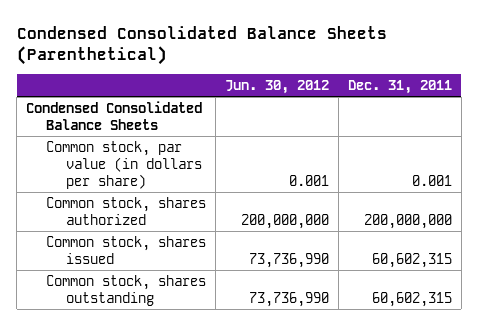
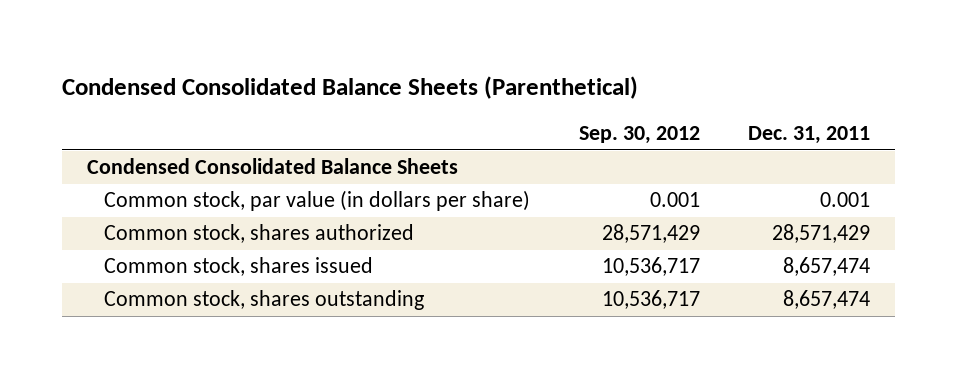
- | Jun. 30, 2012 | Dec. 31, 2011
+ | Sep. 30, 2012 | Dec. 31, 2011
- Common stock, shares authorized | 200,000,000 | 200,000,000
- Common stock, shares issued | 73,736,990 | 60,602,315
- Common stock, shares outstanding | 73,736,990 | 60,602,315
+ Common stock, shares authorized | 28,571,429 | 28,571,429
+ Common stock, shares issued | 10,536,717 | 8,657,474
+ Common stock, shares outstanding | 10,536,717 | 8,657,474

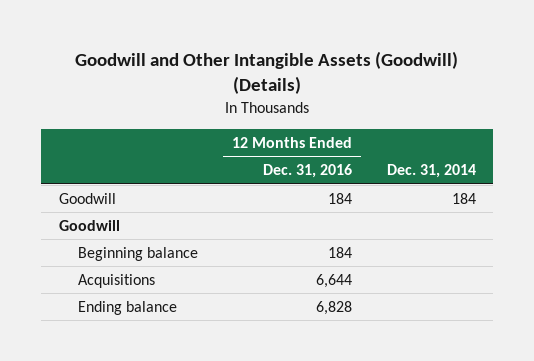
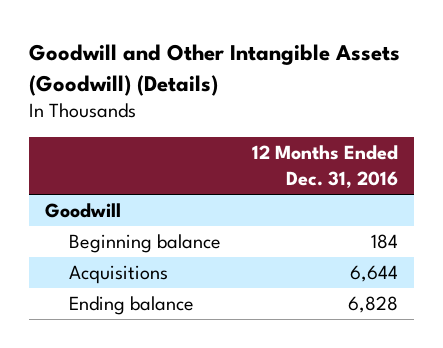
- | 12 Months Ended Dec. 31, 2016 | Dec. 31, 2014
+ | 12 Months Ended Dec. 31, 2016
- Goodwill | 184 | 184

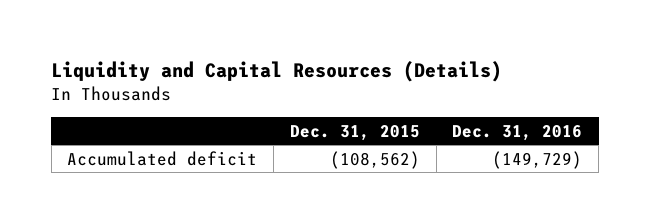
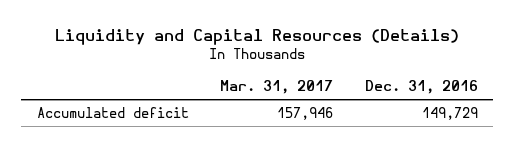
- | Dec. 31, 2015 | Dec. 31, 2016
+ | Mar. 31, 2017 | Dec. 31, 2016
- Accumulated deficit | (108,562) | (149,729)
+ Accumulated deficit | 157,946 | 149,729

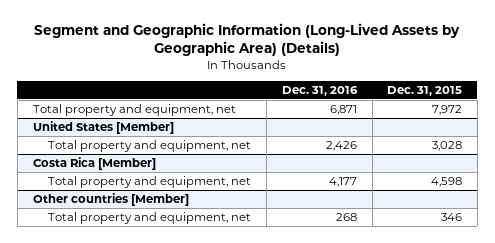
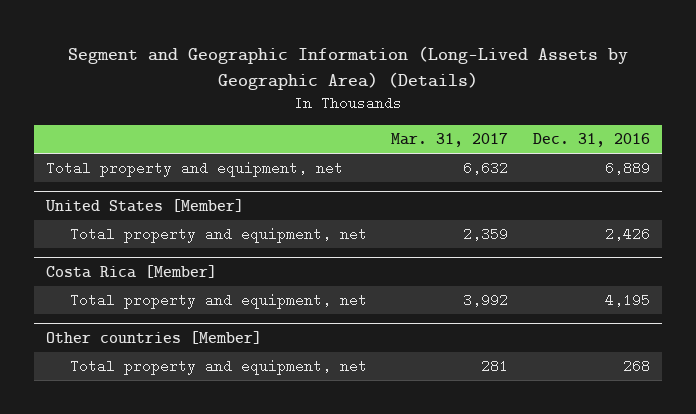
- | Dec. 31, 2016 | Dec. 31, 2015
+ | Mar. 31, 2017 | Dec. 31, 2016
- Total property and equipment, net | 6,871 | 7,972
+ Total property and equipment, net | 6,632 | 6,889
@ Costa Rica [Member]
- Total property and equipment, net | 4,177 | 4,598
+ Total property and equipment, net | 3,992 | 4,195

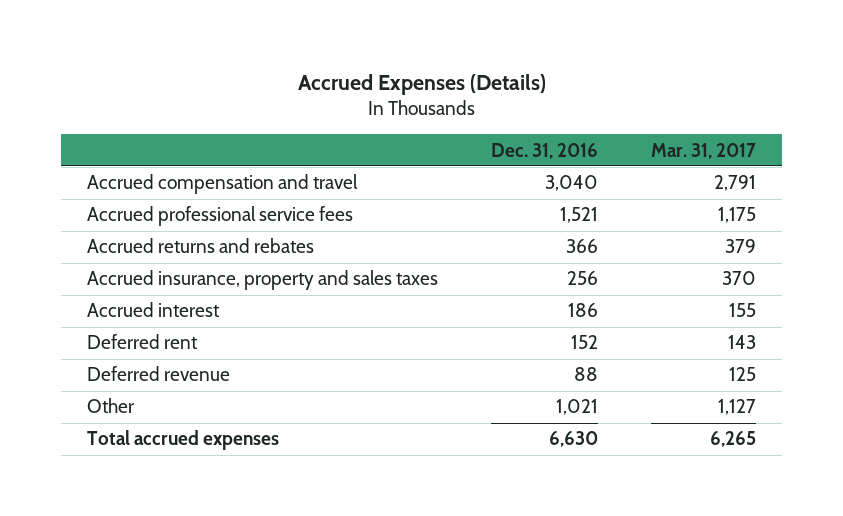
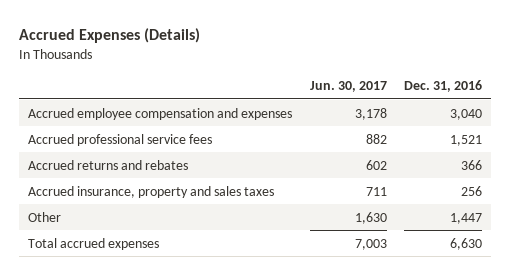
- | Dec. 31, 2016 | Mar. 31, 2017
+ | Jun. 30, 2017 | Dec. 31, 2016
- Accrued compensation and travel | 3,040 | 2,791
+ Accrued employee compensation and expenses | 3,178 | 3,040
- Accrued interest | 186 | 155
- Deferred rent | 152 | 143
- Deferred revenue | 88 | 125
- Other | 1,021 | 1,127
+ Other | 1,630 | 1,447

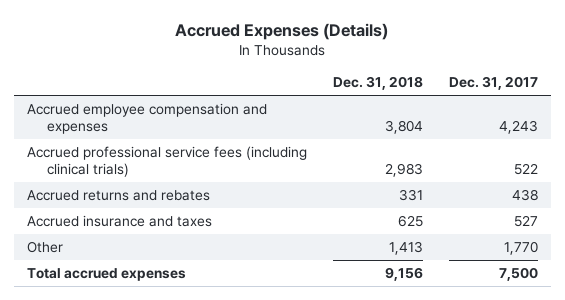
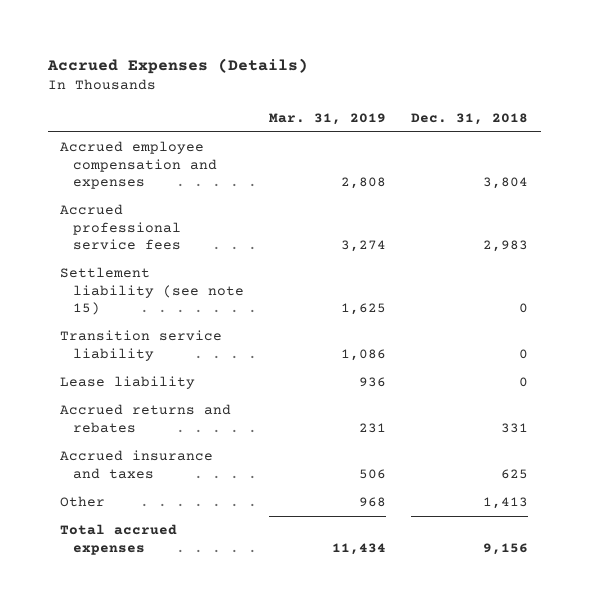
- | Dec. 31, 2018 | Dec. 31, 2017
+ | Mar. 31, 2019 | Dec. 31, 2018
- Accrued professional service fees (including clinical trials) | 2,983 | 522
+ Accrued professional service fees | 3,274 | 2,983
+ Settlement liability (see note 15) | 1,625 | 0
+ Transition service liability | 1,086 | 0
+ Lease liability | 936 | 0

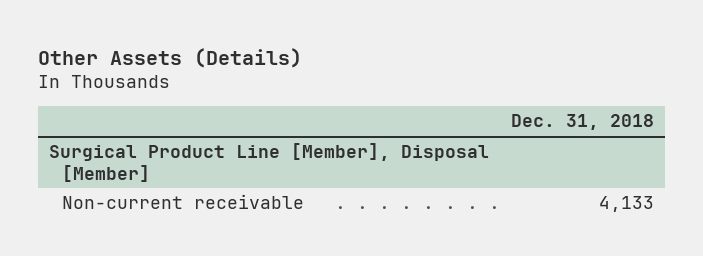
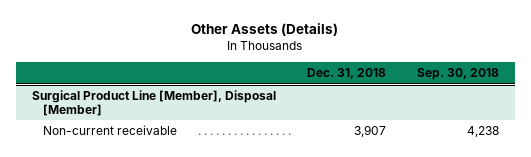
- | Dec. 31, 2018
+ | Dec. 31, 2018 | Sep. 30, 2018
@ Surgical Product Line [Member], Disposal [Member]
- Non-current receivable | 4,133
+ Non-current receivable | 3,907 | 4,238

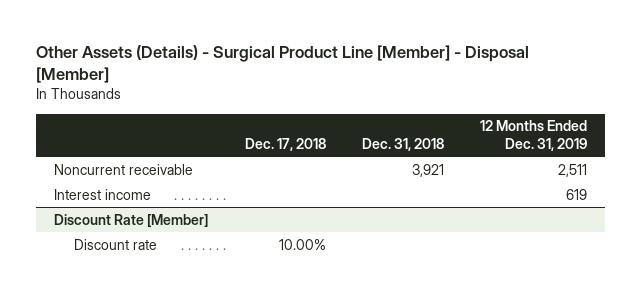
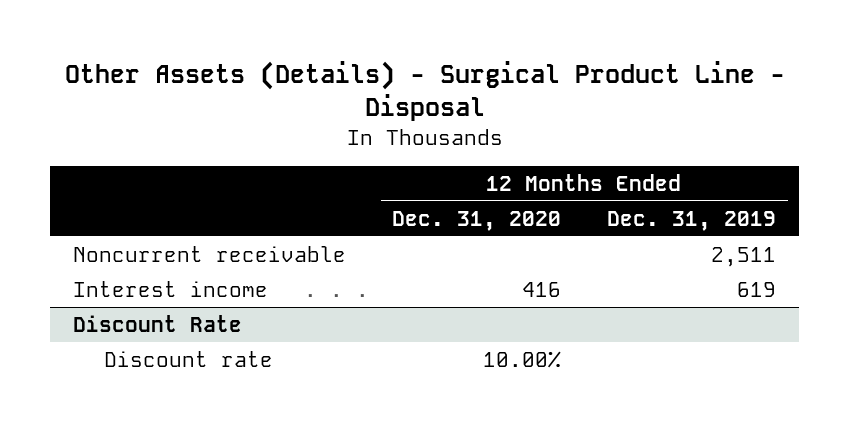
- Other Assets (Details) - Surgical Product Line [Member] - Disposal [Member]
+ Other Assets (Details) - Surgical Product Line - Disposal
- | Dec. 17, 2018 | Dec. 31, 2018 | 12 Months Ended Dec. 31, 2019
+ | 12 Months Ended Dec. 31, 2020 | 12 Months Ended Dec. 31, 2019
- Discount Rate [Member]
+ Discount Rate

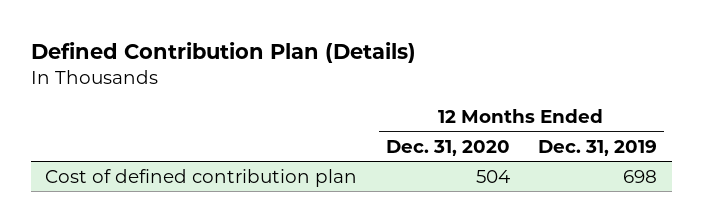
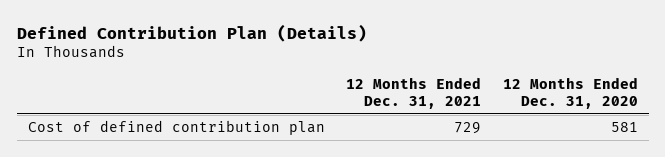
- | 12 Months Ended Dec. 31, 2020 | 12 Months Ended Dec. 31, 2019
+ | 12 Months Ended Dec. 31, 2021 | 12 Months Ended Dec. 31, 2020
- Cost of defined contribution plan | 504 | 698
+ Cost of defined contribution plan | 729 | 581

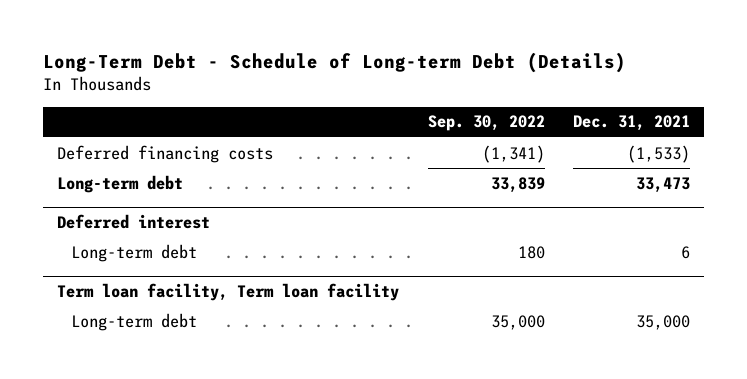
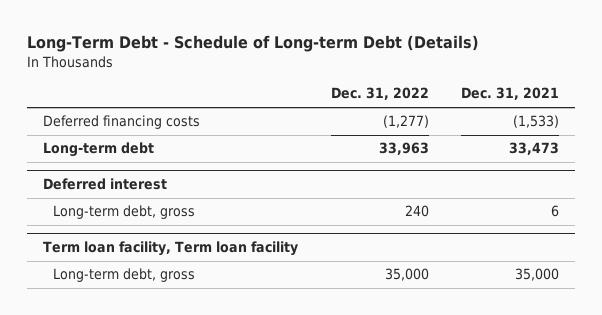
- | Sep. 30, 2022 | Dec. 31, 2021
+ | Dec. 31, 2022 | Dec. 31, 2021
@ Deferred interest
- Long-term debt | 180 | 6
+ Long-term debt, gross | 240 | 6
@ Term loan facility, Term loan facility
- Long-term debt | 35,000 | 35,000
+ Long-term debt, gross | 35,000 | 35,000

